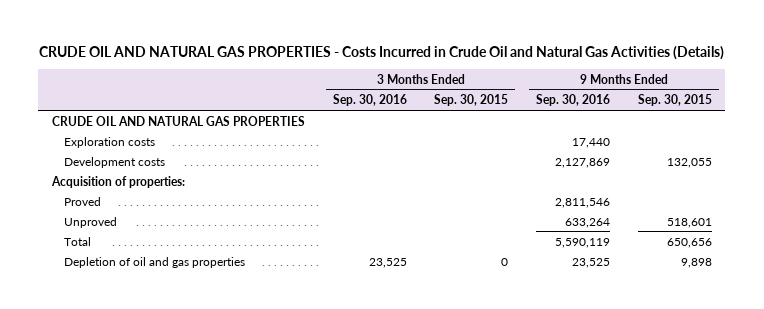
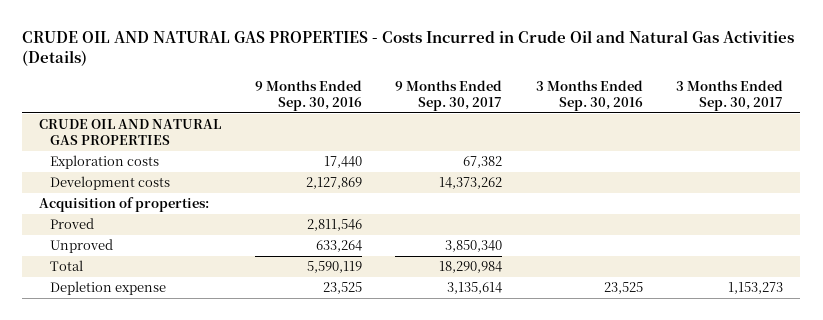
- | 3 Months Ended Sep. 30, 2016 | 3 Months Ended Sep. 30, 2015 | 9 Months Ended Sep. 30, 2016 | 9 Months Ended Sep. 30, 2015
+ | 9 Months Ended Sep. 30, 2016 | 9 Months Ended Sep. 30, 2017 | 3 Months Ended Sep. 30, 2016 | 3 Months Ended Sep. 30, 2017
- Depletion of oil and gas properties | 23,525 | 0 | 23,525 | 9,898
+ Depletion expense | 23,525 | 3,135,614 | 23,525 | 1,153,273

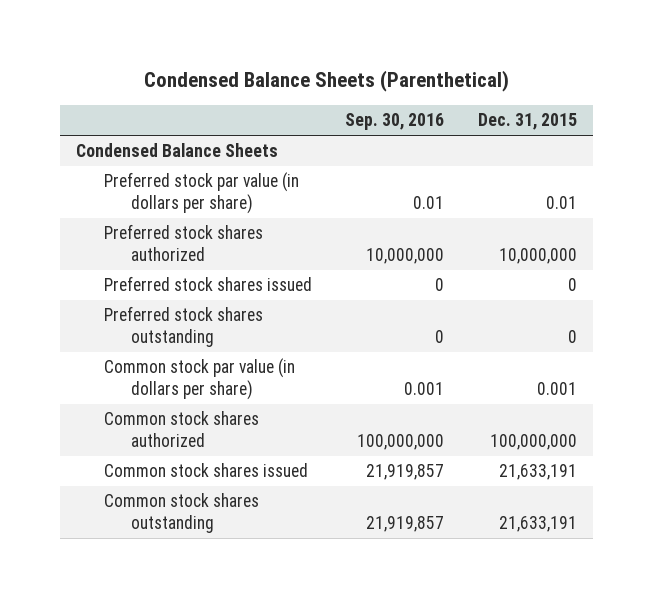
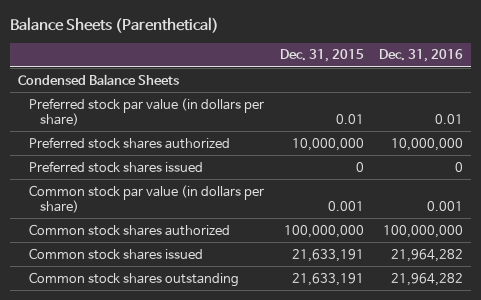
- Condensed Balance Sheets (Parenthetical)
+ Balance Sheets (Parenthetical)
- | Sep. 30, 2016 | Dec. 31, 2015
+ | Dec. 31, 2015 | Dec. 31, 2016
- Preferred stock shares outstanding | 0 | 0

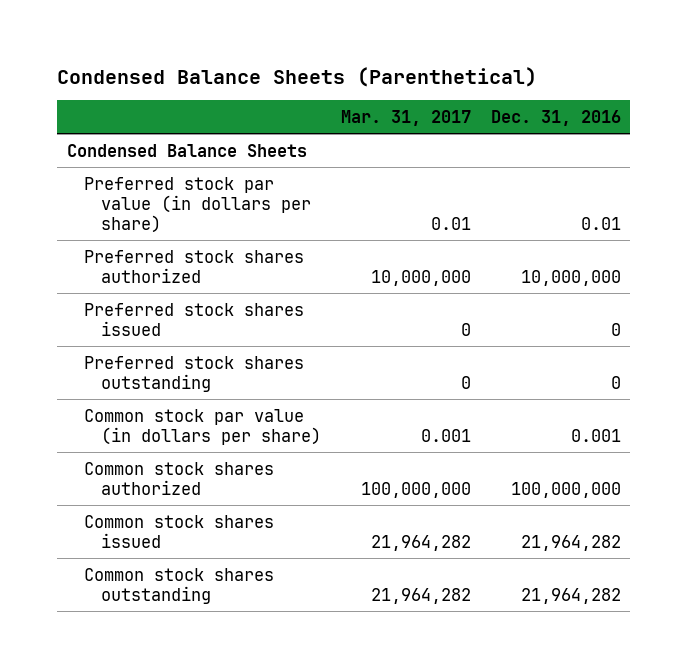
- Balance Sheets (Parenthetical)
+ Condensed Balance Sheets (Parenthetical)
- | Dec. 31, 2015 | Dec. 31, 2016
+ | Mar. 31, 2017 | Dec. 31, 2016
+ Preferred stock shares outstanding | 0 | 0

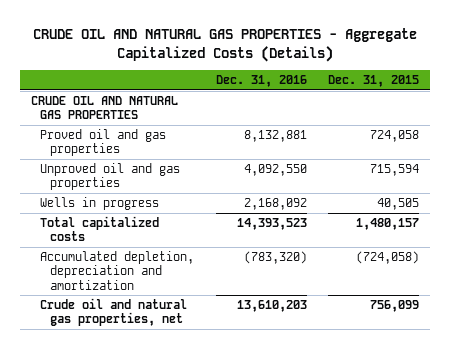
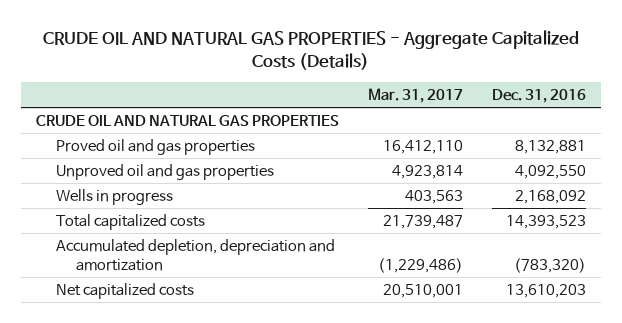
- | Dec. 31, 2016 | Dec. 31, 2015
+ | Mar. 31, 2017 | Dec. 31, 2016
- Crude oil and natural gas properties, net | 13,610,203 | 756,099
+ Net capitalized costs | 20,510,001 | 13,610,203

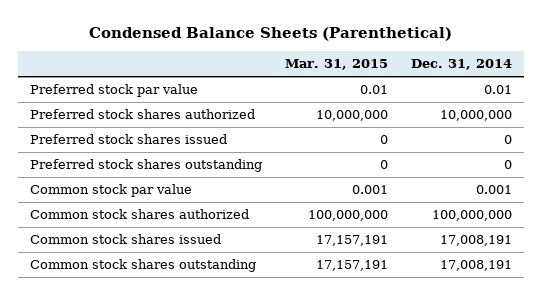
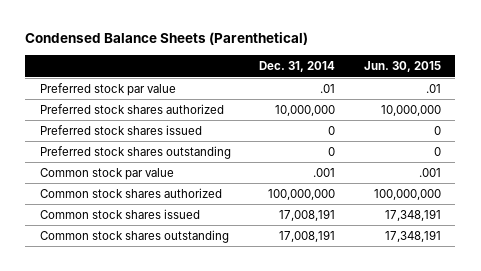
- | Mar. 31, 2015 | Dec. 31, 2014
+ | Dec. 31, 2014 | Jun. 30, 2015
- Preferred stock par value | 0.01 | 0.01
+ Preferred stock par value | .01 | .01
- Common stock par value | 0.001 | 0.001
+ Common stock par value | .001 | .001

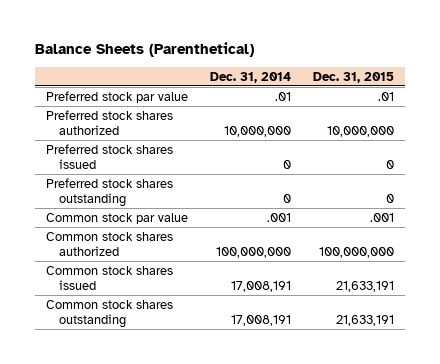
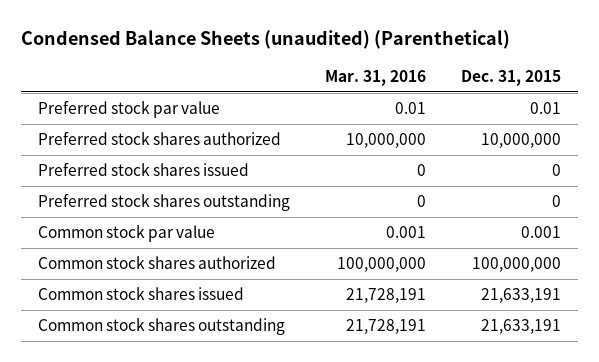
- Balance Sheets (Parenthetical)
+ Condensed Balance Sheets (unaudited) (Parenthetical)
- | Dec. 31, 2014 | Dec. 31, 2015
+ | Mar. 31, 2016 | Dec. 31, 2015
- Preferred stock par value | .01 | .01
+ Preferred stock par value | 0.01 | 0.01
- Common stock par value | .001 | .001
+ Common stock par value | 0.001 | 0.001

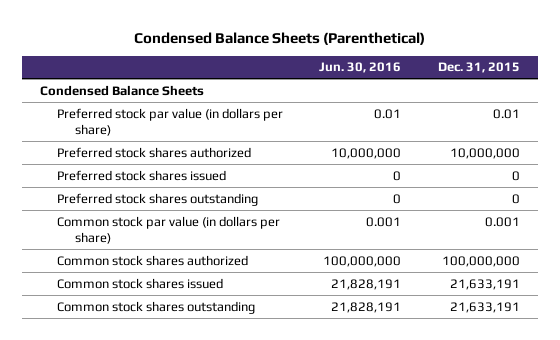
- Condensed Balance Sheets (unaudited) (Parenthetical)
+ Condensed Balance Sheets (Parenthetical)
- | Mar. 31, 2016 | Dec. 31, 2015
+ | Jun. 30, 2016 | Dec. 31, 2015
- Preferred stock par value | 0.01 | 0.01
+ Condensed Balance Sheets
+ Preferred stock par value (in dollars per share) | 0.01 | 0.01
- Common stock par value | 0.001 | 0.001
+ Common stock par value (in dollars per share) | 0.001 | 0.001

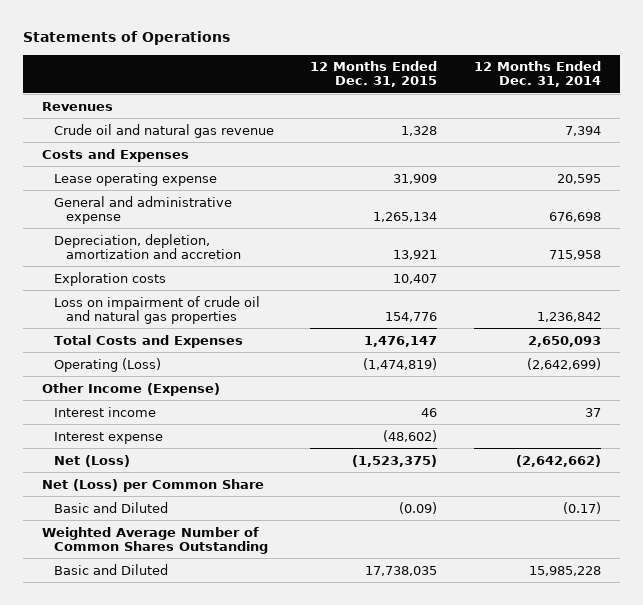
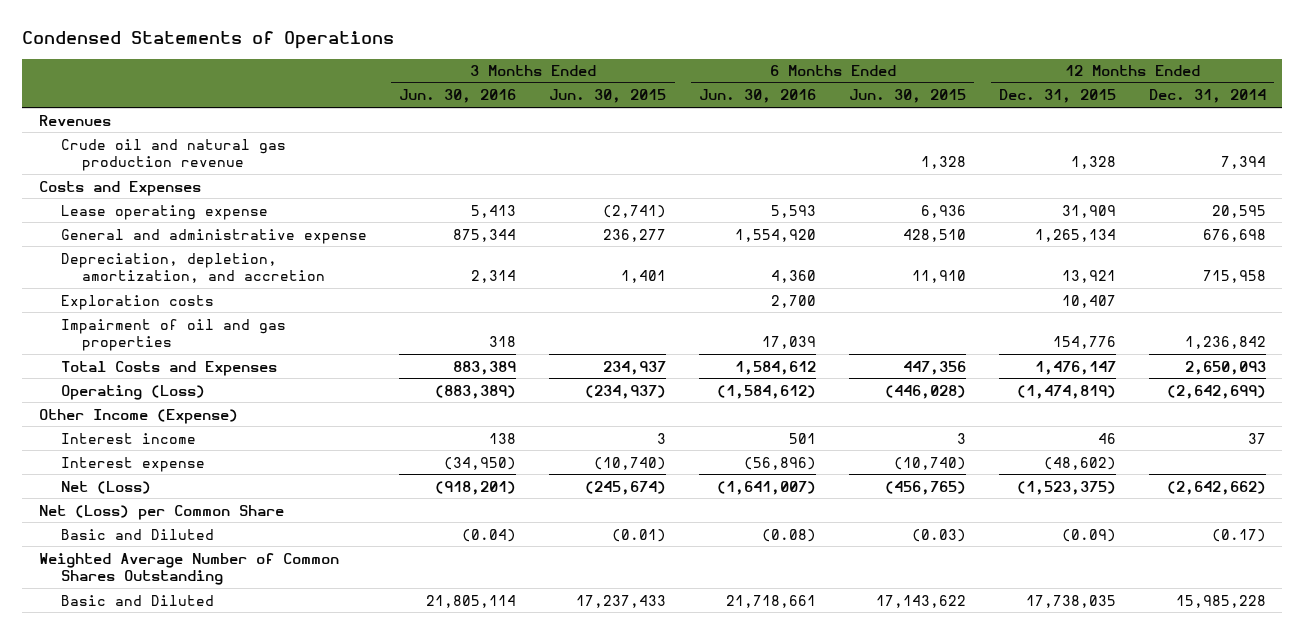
- Statements of Operations
+ Condensed Statements of Operations
- | 12 Months Ended Dec. 31, 2015 | 12 Months Ended Dec. 31, 2014
+ | 3 Months Ended Jun. 30, 2016 | 3 Months Ended Jun. 30, 2015 | 6 Months Ended Jun. 30, 2016 | 6 Months Ended Jun. 30, 2015 | 12 Months Ended Dec. 31, 2015 | 12 Months Ended Dec. 31, 2014
- Crude oil and natural gas revenue | 1,328 | 7,394
+ Crude oil and natural gas production revenue | | | | 1,328 | 1,328 | 7,394
- Depreciation, depletion, amortization and accretion | 13,921 | 715,958
+ Depreciation, depletion, amortization, and accretion | 2,314 | 1,401 | 4,360 | 11,910 | 13,921 | 715,958
- Loss on impairment of crude oil and natural gas properties | 154,776 | 1,236,842
+ Impairment of oil and gas properties | 318 | | 17,039 | | 154,776 | 1,236,842

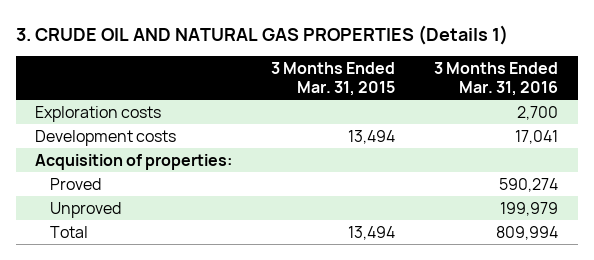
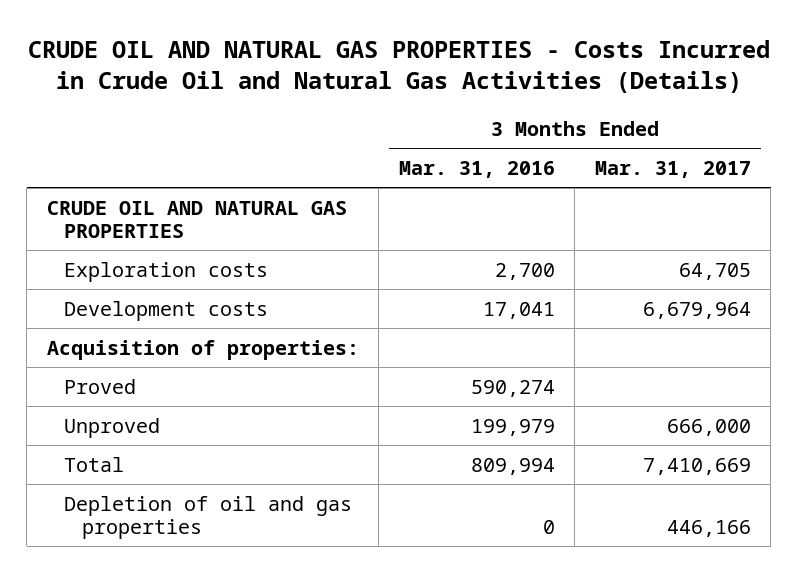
- 3. CRUDE OIL AND NATURAL GAS PROPERTIES (Details 1)
+ CRUDE OIL AND NATURAL GAS PROPERTIES - Costs Incurred in Crude Oil and Natural Gas Activities (Details)
- | 3 Months Ended Mar. 31, 2015 | 3 Months Ended Mar. 31, 2016
+ | 3 Months Ended Mar. 31, 2016 | 3 Months Ended Mar. 31, 2017
+ CRUDE OIL AND NATURAL GAS PROPERTIES
+ Depletion of oil and gas properties | 0 | 446,166

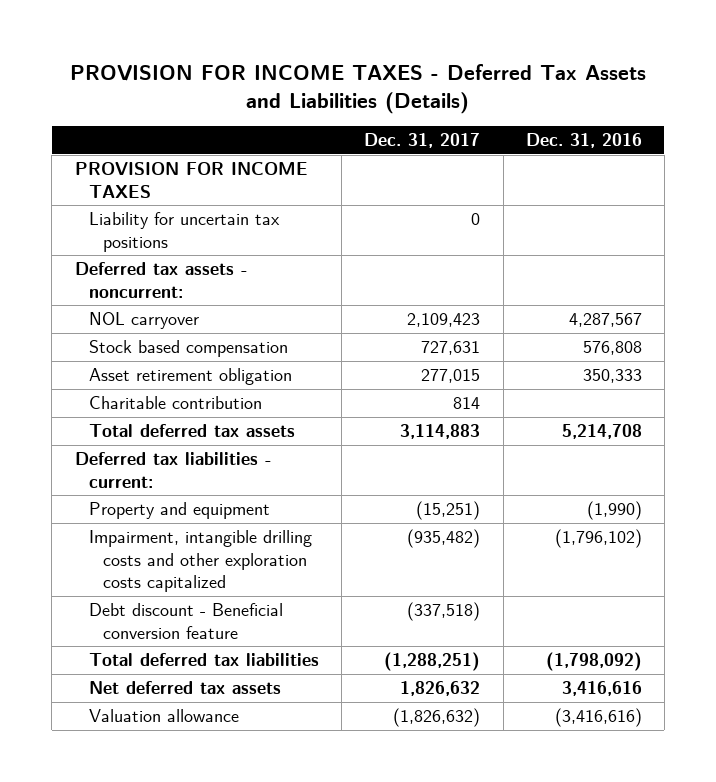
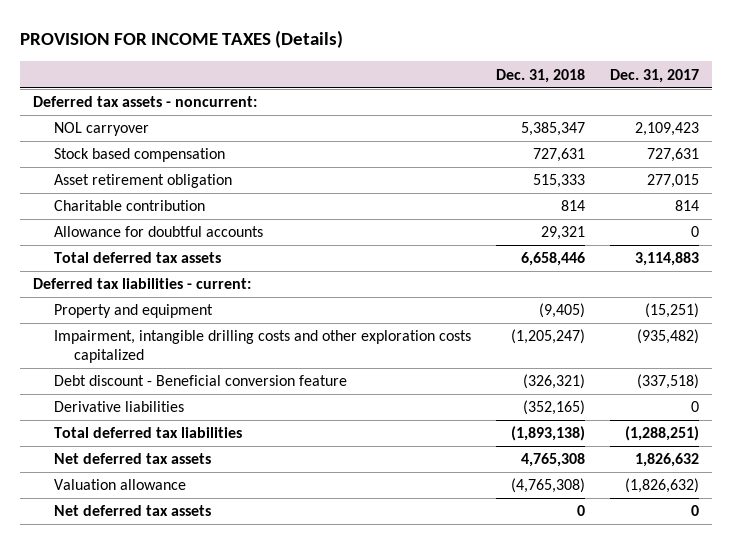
- PROVISION FOR INCOME TAXES - Deferred Tax Assets and Liabilities (Details)
+ PROVISION FOR INCOME TAXES (Details)
- | Dec. 31, 2017 | Dec. 31, 2016
+ | Dec. 31, 2018 | Dec. 31, 2017
- PROVISION FOR INCOME TAXES
- Liability for uncertain tax positions | 0 |
+ Allowance for doubtful accounts | 29,321 | 0
+ Derivative liabilities | (352,165) | 0
+ Net deferred tax assets | 0 | 0

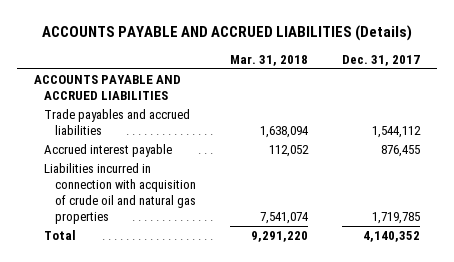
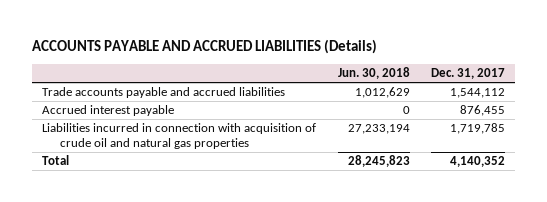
- | Mar. 31, 2018 | Dec. 31, 2017
+ | Jun. 30, 2018 | Dec. 31, 2017
- ACCOUNTS PAYABLE AND ACCRUED LIABILITIES
- Trade payables and accrued liabilities | 1,638,094 | 1,544,112
+ Trade accounts payable and accrued liabilities | 1,012,629 | 1,544,112

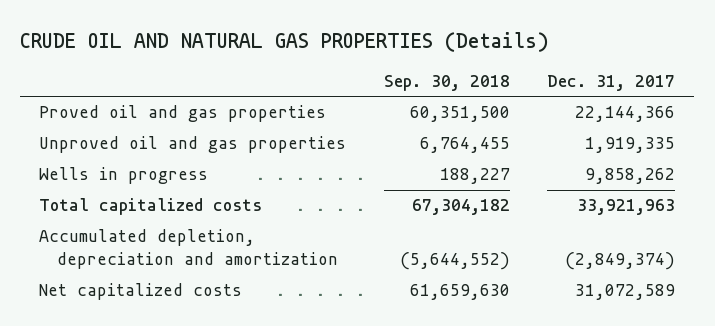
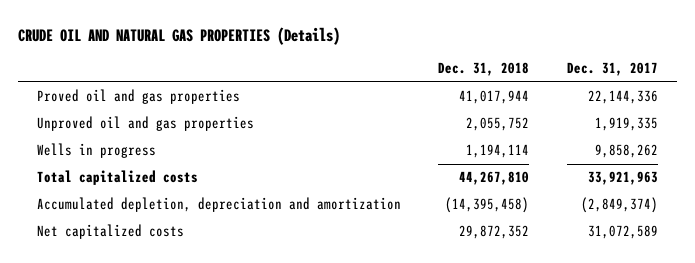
- | Sep. 30, 2018 | Dec. 31, 2017
+ | Dec. 31, 2018 | Dec. 31, 2017
- Proved oil and gas properties | 60,351,500 | 22,144,366
+ Proved oil and gas properties | 41,017,944 | 22,144,336

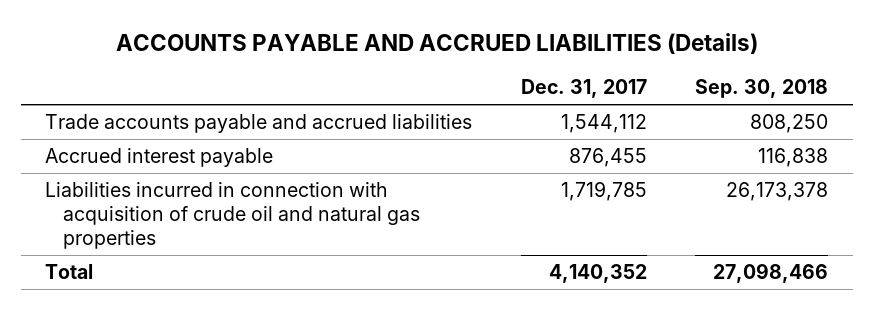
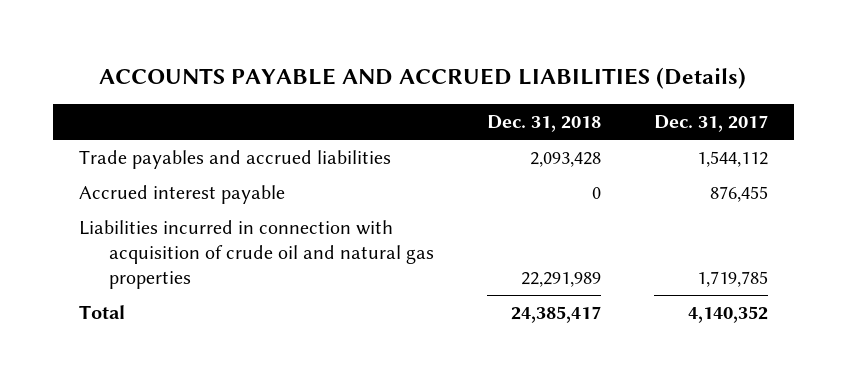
- | Dec. 31, 2017 | Sep. 30, 2018
+ | Dec. 31, 2018 | Dec. 31, 2017
- Trade accounts payable and accrued liabilities | 1,544,112 | 808,250
+ Trade payables and accrued liabilities | 2,093,428 | 1,544,112

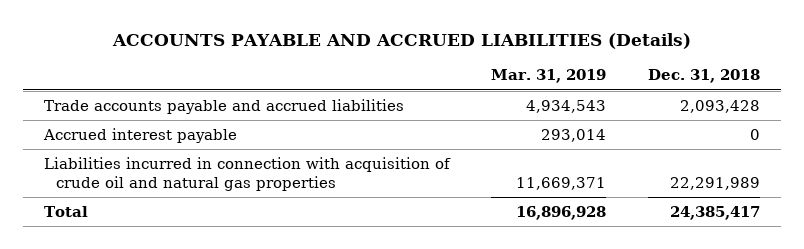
- | Dec. 31, 2018 | Dec. 31, 2017
+ | Mar. 31, 2019 | Dec. 31, 2018
- Trade payables and accrued liabilities | 2,093,428 | 1,544,112
+ Trade accounts payable and accrued liabilities | 4,934,543 | 2,093,428

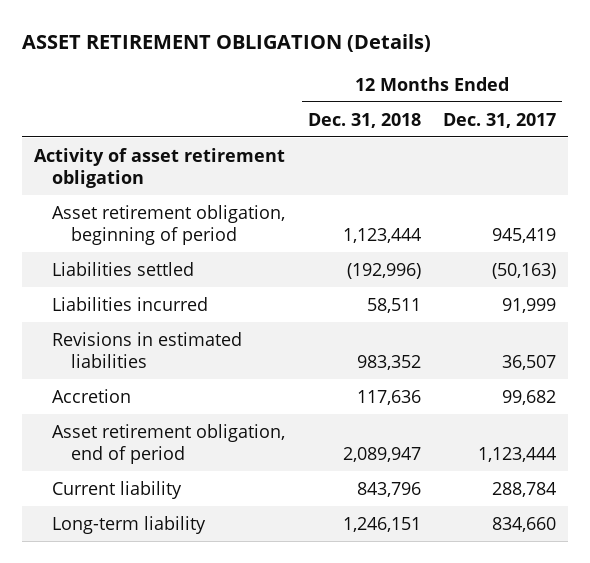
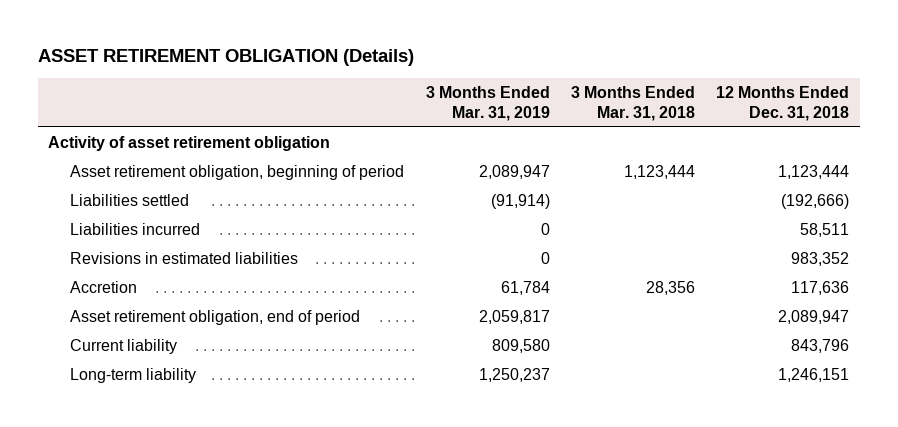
- | 12 Months Ended Dec. 31, 2018 | 12 Months Ended Dec. 31, 2017
+ | 3 Months Ended Mar. 31, 2019 | 3 Months Ended Mar. 31, 2018 | 12 Months Ended Dec. 31, 2018
- Liabilities settled | (192,996) | (50,163)
+ Liabilities settled | (91,914) | | (192,666)

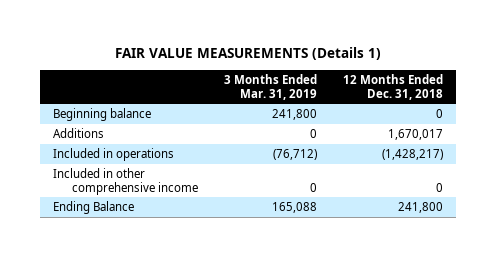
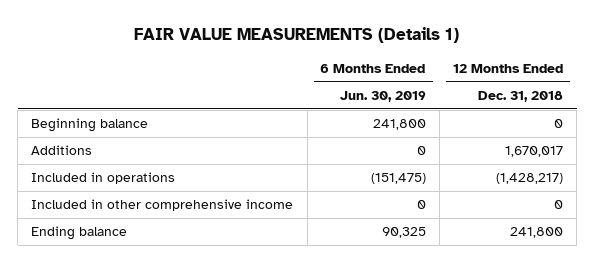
- | 3 Months Ended Mar. 31, 2019 | 12 Months Ended Dec. 31, 2018
+ | 6 Months Ended Jun. 30, 2019 | 12 Months Ended Dec. 31, 2018
- Ending Balance | 165,088 | 241,800
+ Ending balance | 90,325 | 241,800

